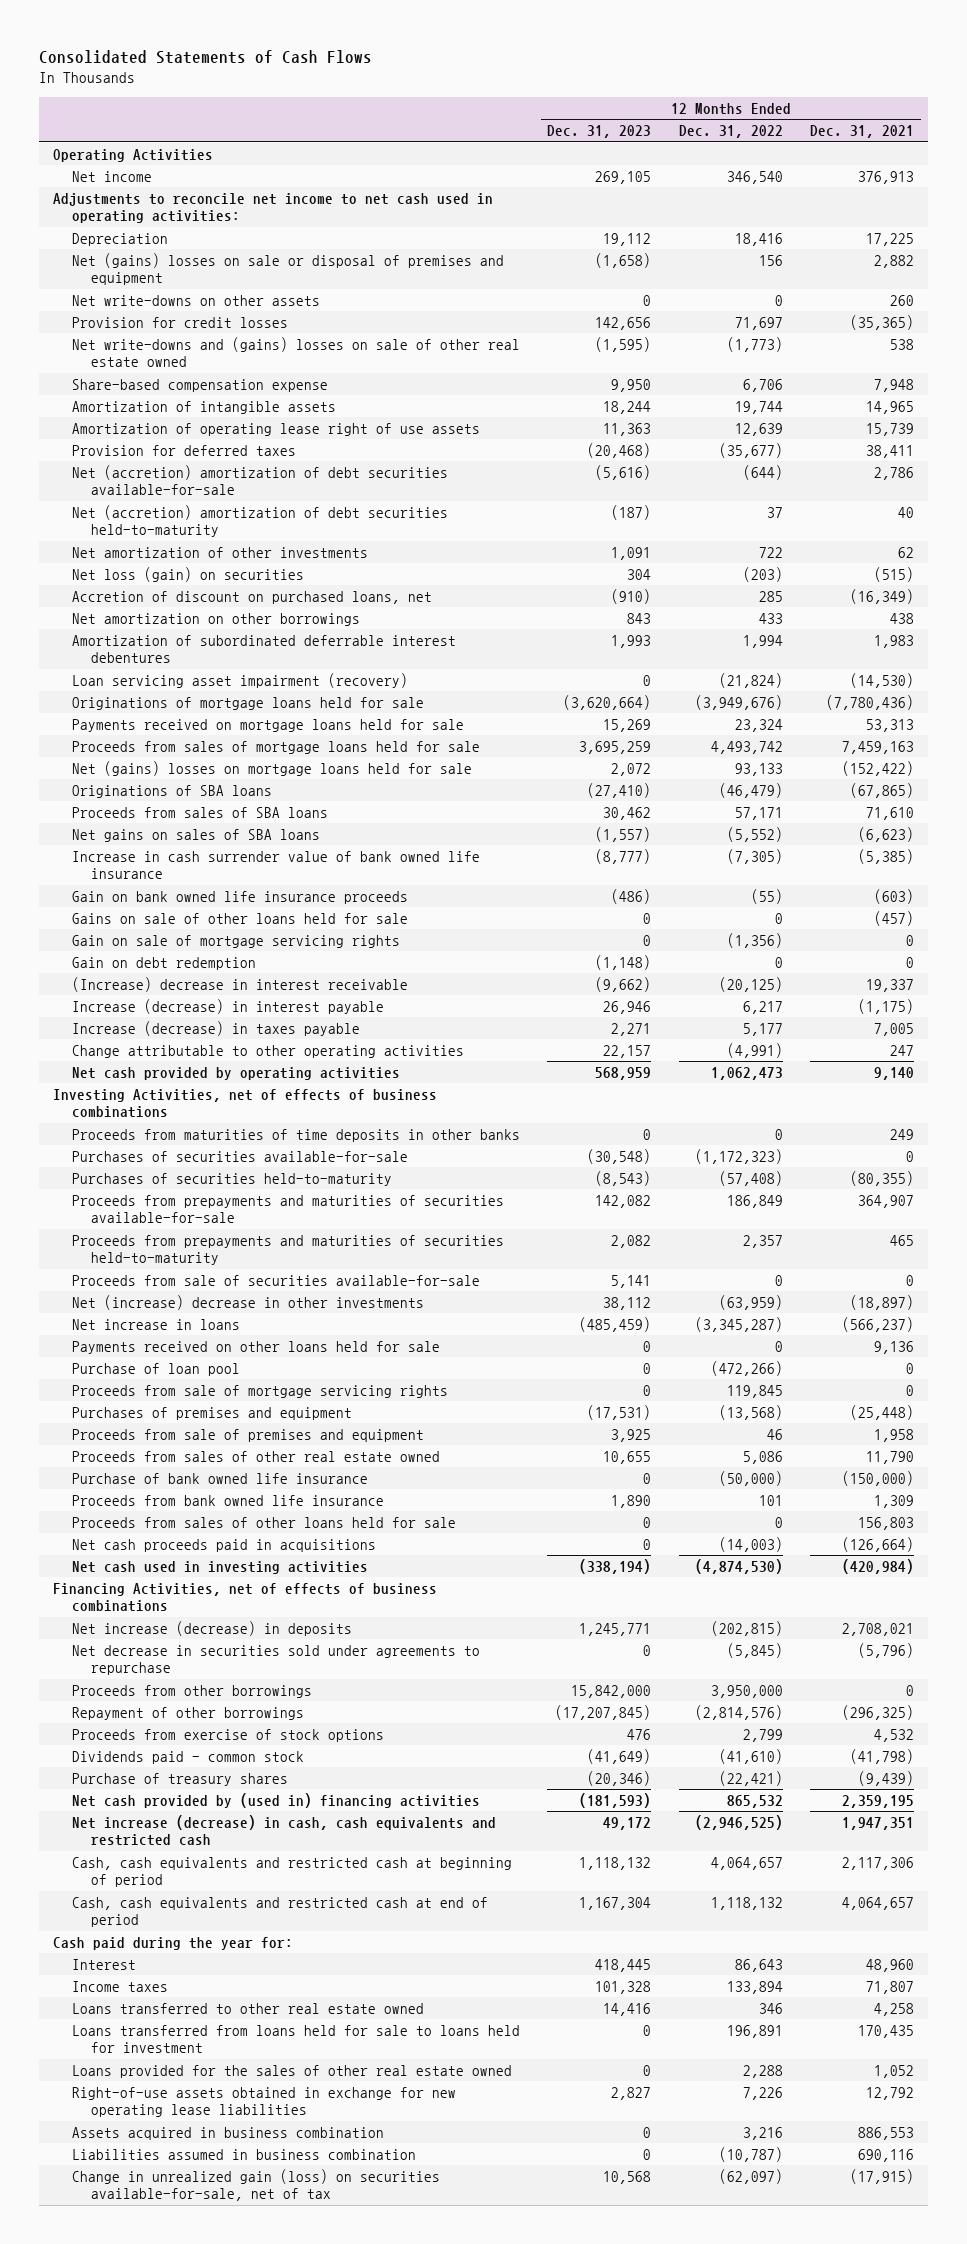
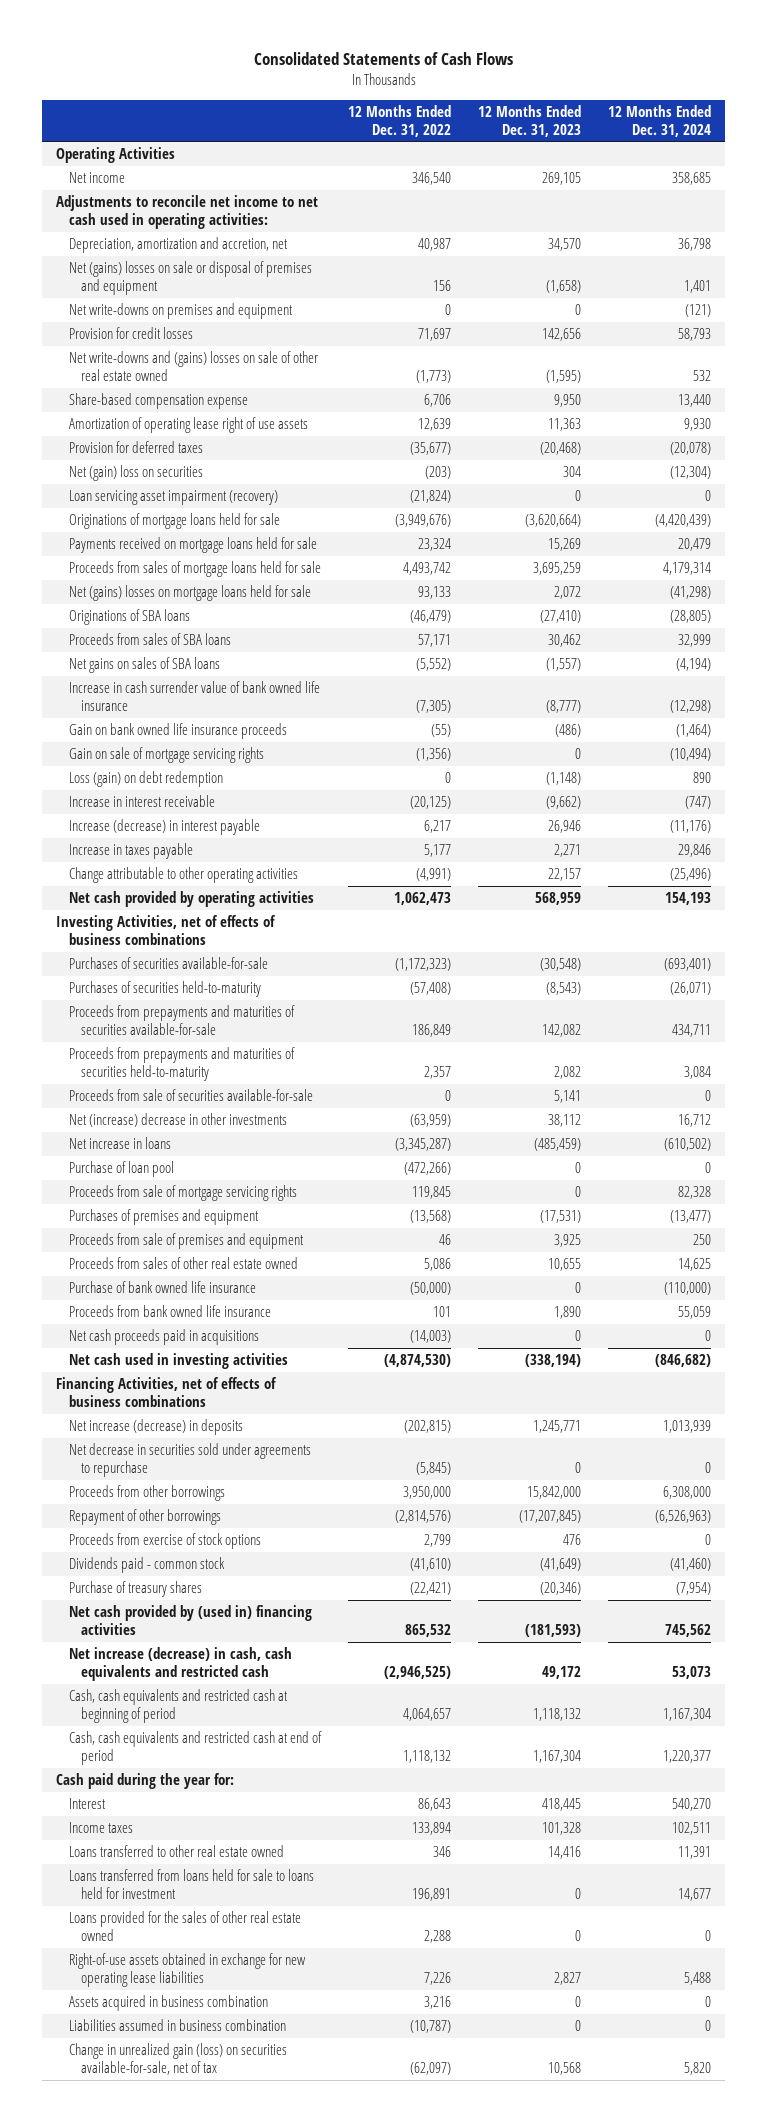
- | 12 Months Ended Dec. 31, 2023 | 12 Months Ended Dec. 31, 2022 | 12 Months Ended Dec. 31, 2021
+ | 12 Months Ended Dec. 31, 2022 | 12 Months Ended Dec. 31, 2023 | 12 Months Ended Dec. 31, 2024
- Depreciation | 19,112 | 18,416 | 17,225
+ Depreciation, amortization and accretion, net | 40,987 | 34,570 | 36,798
- Net write-downs on other assets | 0 | 0 | 260
+ Net write-downs on premises and equipment | 0 | 0 | (121)
- Amortization of intangible assets | 18,244 | 19,744 | 14,965
- Net (accretion) amortization of debt securities available-for-sale | (5,616) | (644) | 2,786
- Net (accretion) amortization of debt securities held-to-maturity | (187) | 37 | 40
- Net amortization of other investments | 1,091 | 722 | 62
- Net loss (gain) on securities | 304 | (203) | (515)
- Accretion of discount on purchased loans, net | (910) | 285 | (16,349)
- Net amortization on other borrowings | 843 | 433 | 438
- Amortization of subordinated deferrable interest debentures | 1,993 | 1,994 | 1,983
+ Net (gain) loss on securities | (203) | 304 | (12,304)
- Gains on sale of other loans held for sale | 0 | 0 | (457)
- Gain on debt redemption | (1,148) | 0 | 0
- (Increase) decrease in interest receivable | (9,662) | (20,125) | 19,337
+ Loss (gain) on debt redemption | 0 | (1,148) | 890
+ Increase in interest receivable | (20,125) | (9,662) | (747)
- Increase (decrease) in taxes payable | 2,271 | 5,177 | 7,005
+ Increase in taxes payable | 5,177 | 2,271 | 29,846
- Proceeds from maturities of time deposits in other banks | 0 | 0 | 249
- Payments received on other loans held for sale | 0 | 0 | 9,136
- Proceeds from sales of other loans held for sale | 0 | 0 | 156,803

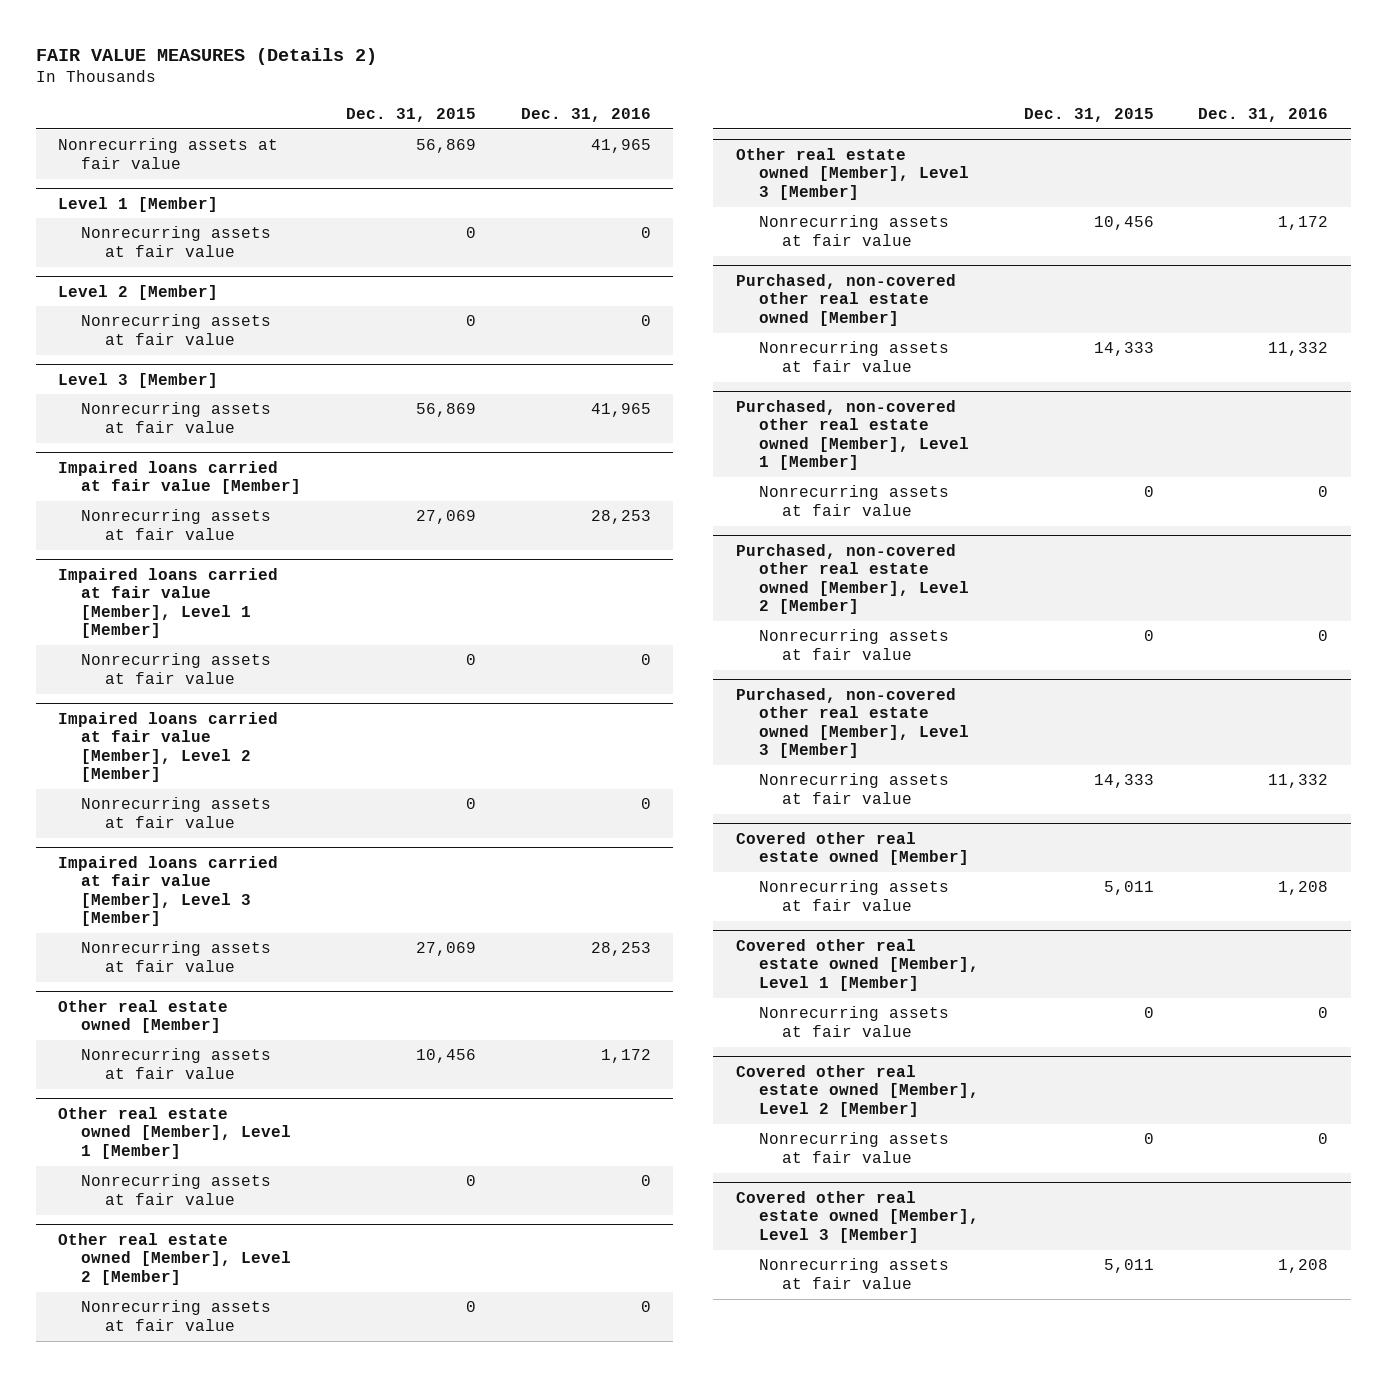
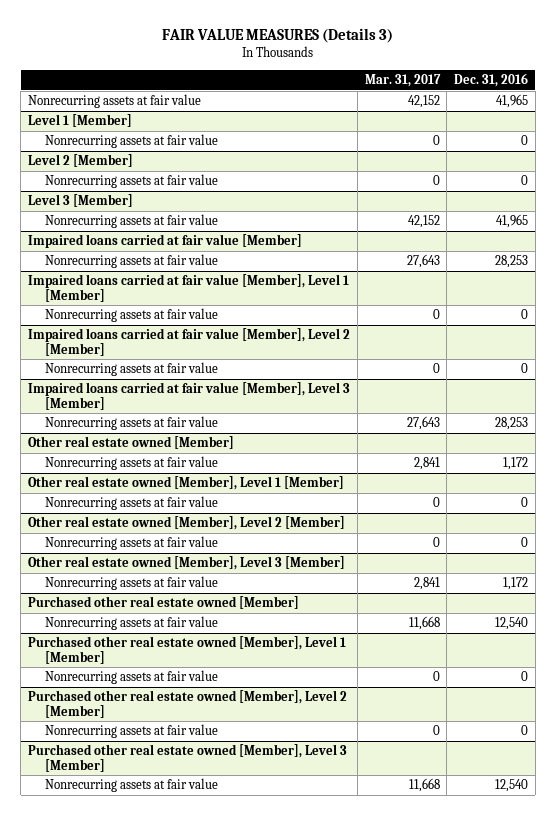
- FAIR VALUE MEASURES (Details 2)
+ FAIR VALUE MEASURES (Details 3)
- | Dec. 31, 2015 | Dec. 31, 2016
+ | Mar. 31, 2017 | Dec. 31, 2016
- Purchased, non-covered other real estate owned [Member]
- Nonrecurring assets at fair value | 14,333 | 11,332
- Purchased, non-covered other real estate owned [Member], Level 1 [Member]
- Nonrecurring assets at fair value | 0 | 0
- Purchased, non-covered other real estate owned [Member], Level 2 [Member]
- Nonrecurring assets at fair value | 0 | 0
- Purchased, non-covered other real estate owned [Member], Level 3 [Member]
- Nonrecurring assets at fair value | 14,333 | 11,332
- Covered other real estate owned [Member]
- Nonrecurring assets at fair value | 5,011 | 1,208
- Covered other real estate owned [Member], Level 1 [Member]
+ Purchased other real estate owned [Member]
+ Nonrecurring assets at fair value | 11,668 | 12,540
+ Purchased other real estate owned [Member], Level 1 [Member]
- Covered other real estate owned [Member], Level 2 [Member]
+ Purchased other real estate owned [Member], Level 2 [Member]
- Covered other real estate owned [Member], Level 3 [Member]
- Nonrecurring assets at fair value | 5,011 | 1,208
+ Purchased other real estate owned [Member], Level 3 [Member]
+ Nonrecurring assets at fair value | 11,668 | 12,540

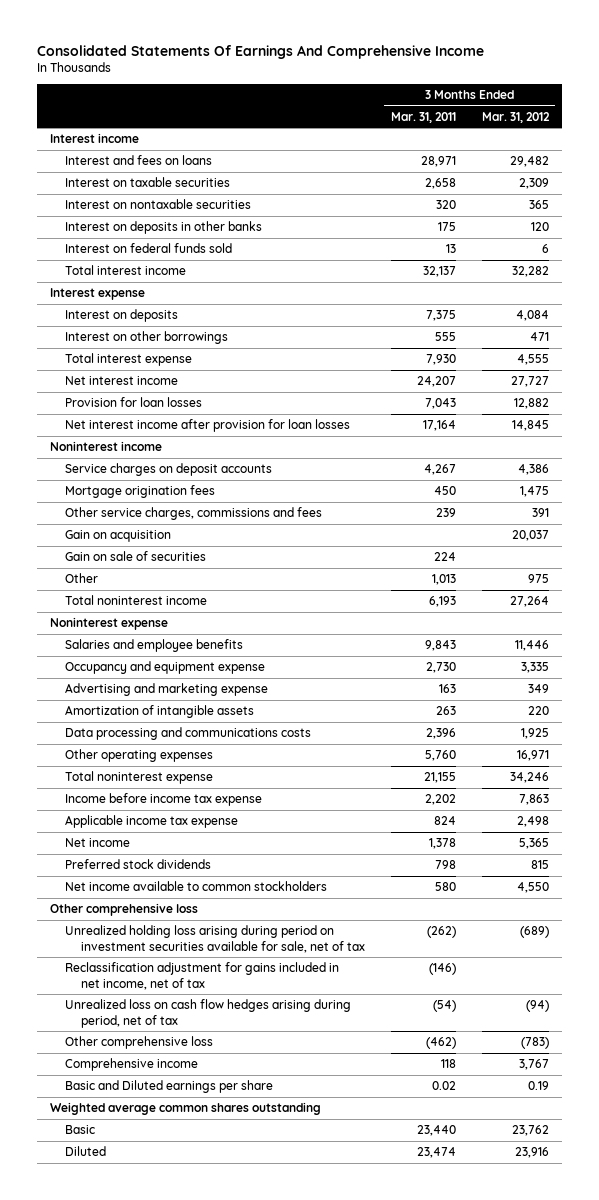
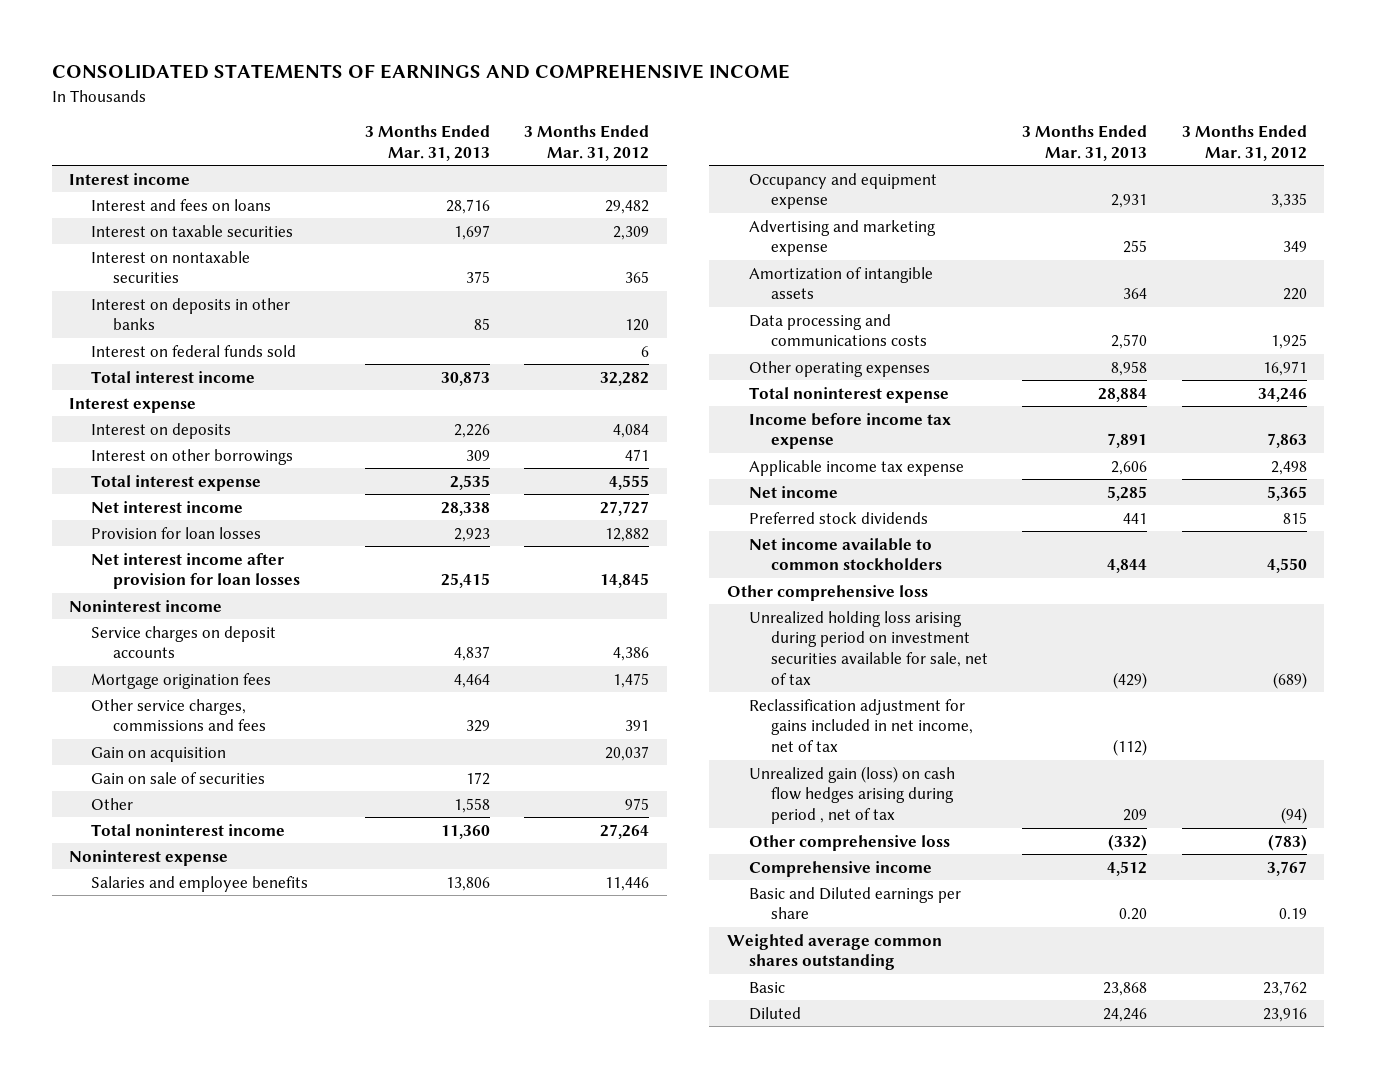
- Consolidated Statements Of Earnings And Comprehensive Income
+ CONSOLIDATED STATEMENTS OF EARNINGS AND COMPREHENSIVE INCOME
- | 3 Months Ended Mar. 31, 2011 | 3 Months Ended Mar. 31, 2012
+ | 3 Months Ended Mar. 31, 2013 | 3 Months Ended Mar. 31, 2012
- Unrealized loss on cash flow hedges arising during period, net of tax | (54) | (94)
+ Unrealized gain (loss) on cash flow hedges arising during period , net of tax | 209 | (94)

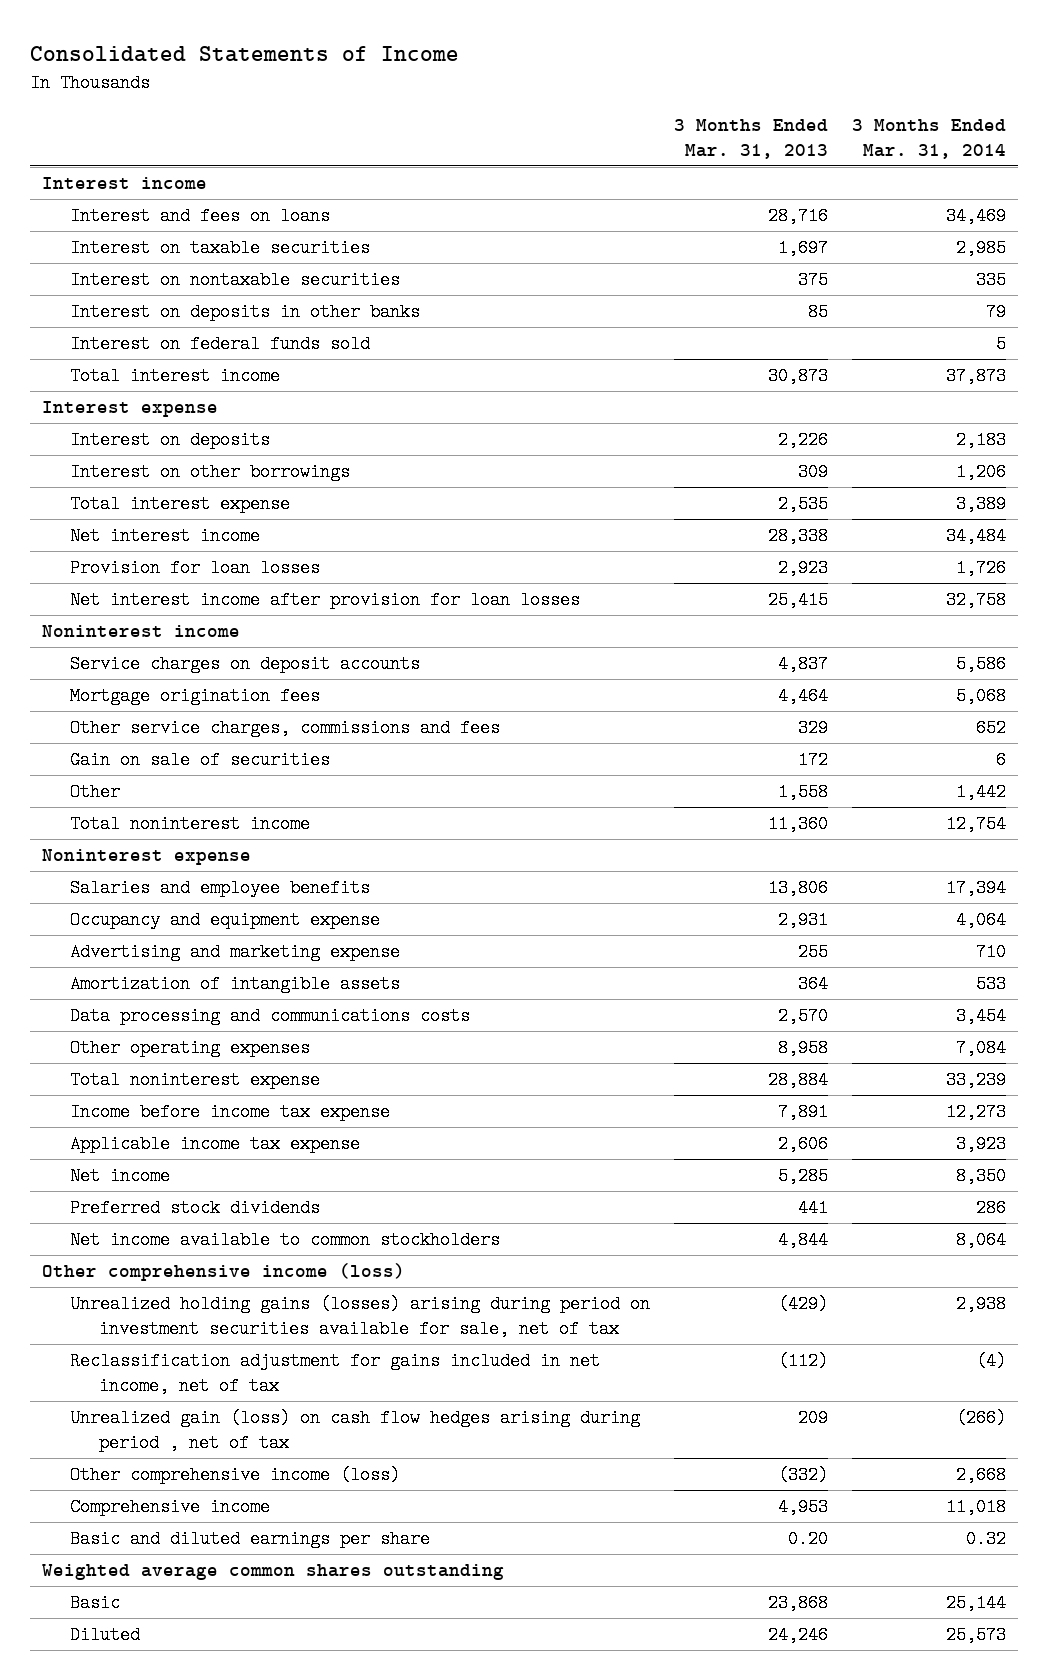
- CONSOLIDATED STATEMENTS OF EARNINGS AND COMPREHENSIVE INCOME
+ Consolidated Statements of Income
- | 3 Months Ended Mar. 31, 2013 | 3 Months Ended Mar. 31, 2012
+ | 3 Months Ended Mar. 31, 2013 | 3 Months Ended Mar. 31, 2014
- Gain on acquisition | | 20,037
- Other comprehensive loss
- Unrealized holding loss arising during period on investment securities available for sale, net of tax | (429) | (689)
+ Other comprehensive income (loss)
+ Unrealized holding gains (losses) arising during period on investment securities available for sale, net of tax | (429) | 2,938
- Other comprehensive loss | (332) | (783)
- Comprehensive income | 4,512 | 3,767
- Basic and Diluted earnings per share | 0.20 | 0.19
+ Other comprehensive income (loss) | (332) | 2,668
+ Comprehensive income | 4,953 | 11,018
+ Basic and diluted earnings per share | 0.20 | 0.32

